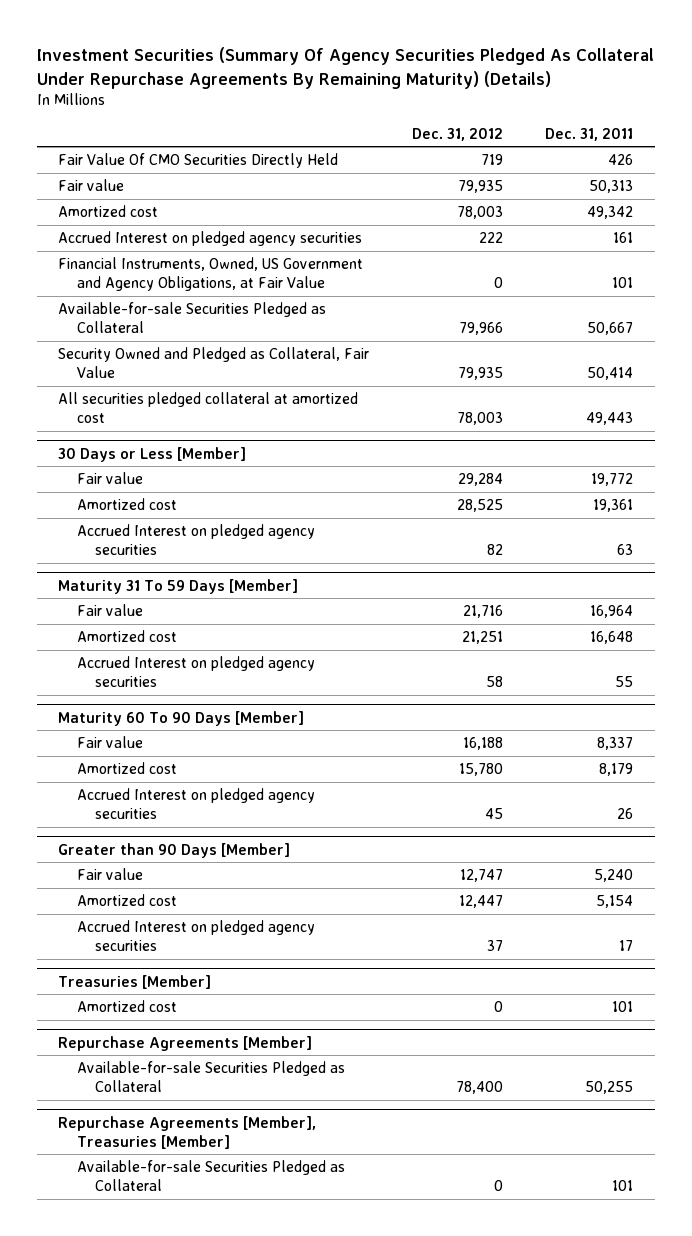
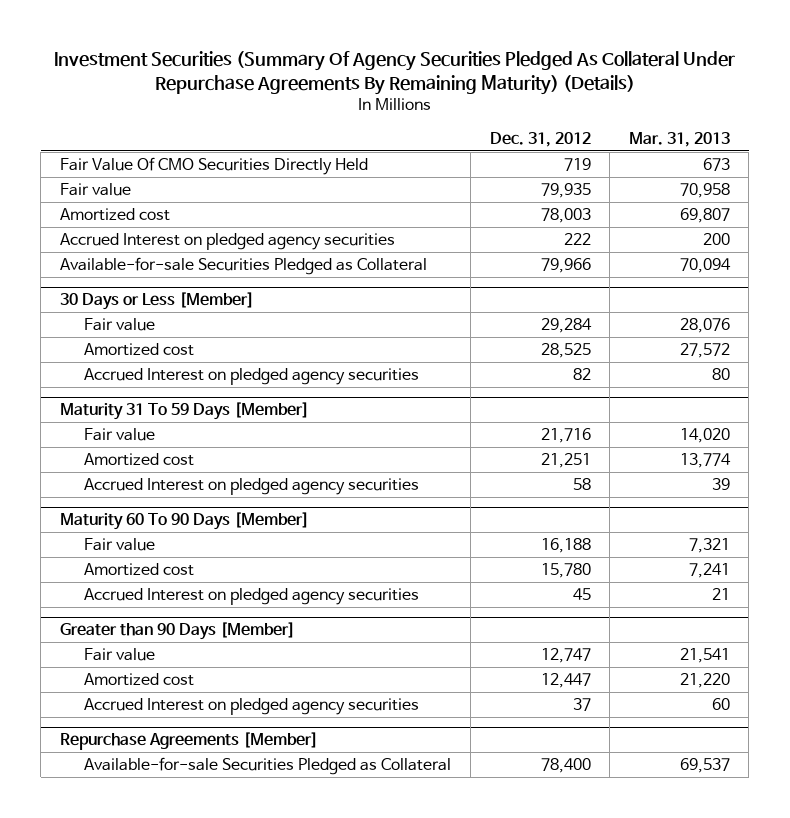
- | Dec. 31, 2012 | Dec. 31, 2011
+ | Dec. 31, 2012 | Mar. 31, 2013
- Financial Instruments, Owned, US Government and Agency Obligations, at Fair Value | 0 | 101
- Security Owned and Pledged as Collateral, Fair Value | 79,935 | 50,414
- All securities pledged collateral at amortized cost | 78,003 | 49,443
- Treasuries [Member]
- Amortized cost | 0 | 101
- Repurchase Agreements [Member], Treasuries [Member]
- Available-for-sale Securities Pledged as Collateral | 0 | 101

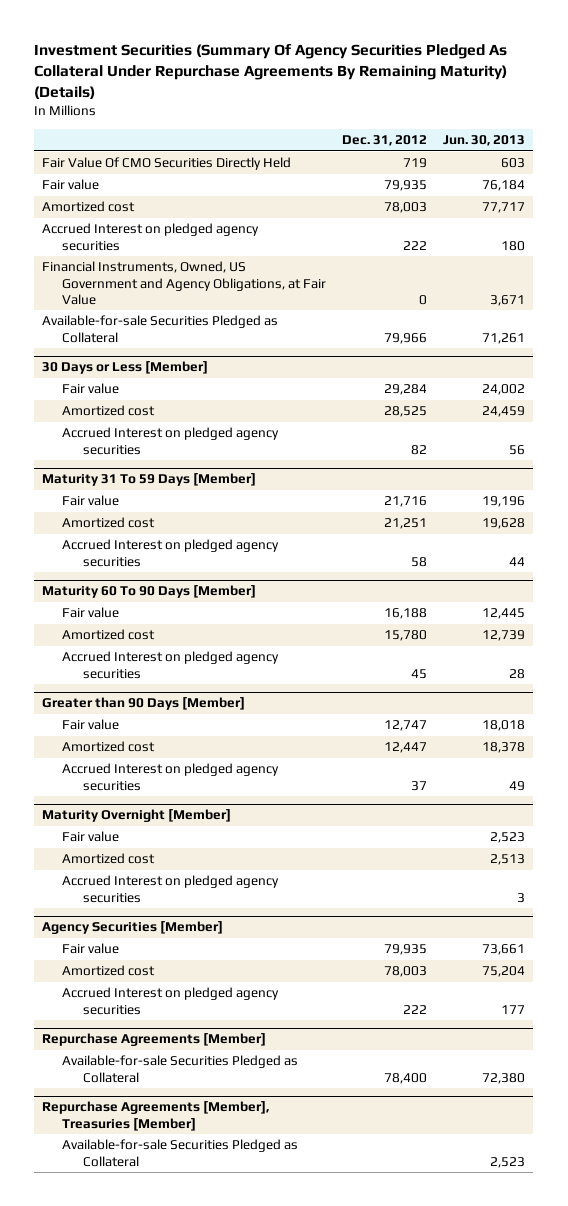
- | Dec. 31, 2012 | Mar. 31, 2013
+ | Dec. 31, 2012 | Jun. 30, 2013
+ Financial Instruments, Owned, US Government and Agency Obligations, at Fair Value | 0 | 3,671
+ Maturity Overnight [Member]
+ Fair value | | 2,523
+ Amortized cost | | 2,513
+ Accrued Interest on pledged agency securities | | 3
+ Agency Securities [Member]
+ Fair value | 79,935 | 73,661
+ Amortized cost | 78,003 | 75,204
+ Accrued Interest on pledged agency securities | 222 | 177
+ Repurchase Agreements [Member], Treasuries [Member]
+ Available-for-sale Securities Pledged as Collateral | | 2,523

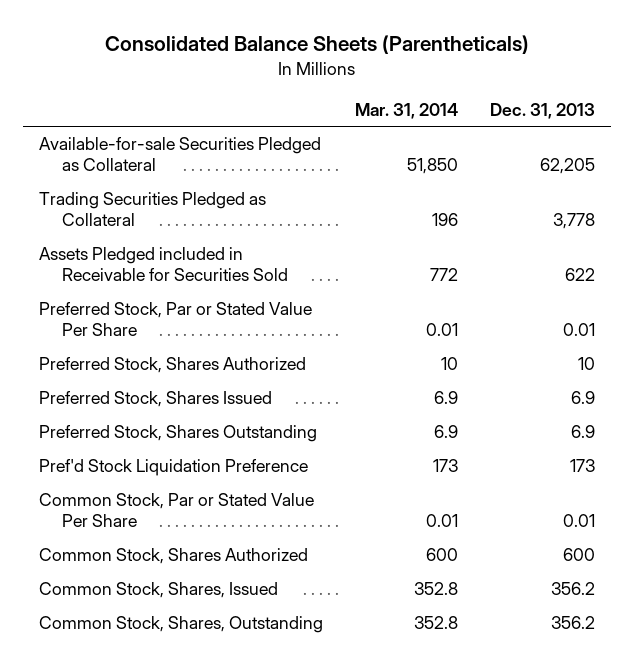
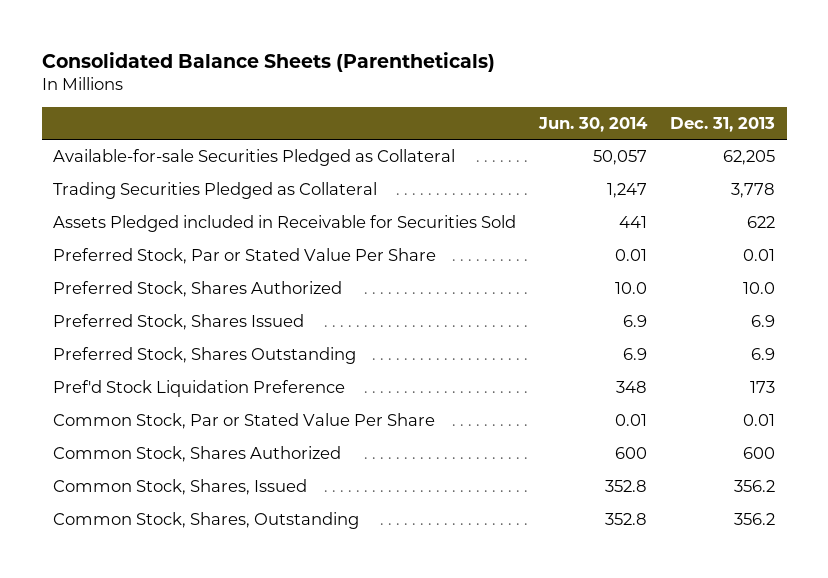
- | Mar. 31, 2014 | Dec. 31, 2013
+ | Jun. 30, 2014 | Dec. 31, 2013
- Preferred Stock, Shares Authorized | 10 | 10
+ Preferred Stock, Shares Authorized | 10.0 | 10.0

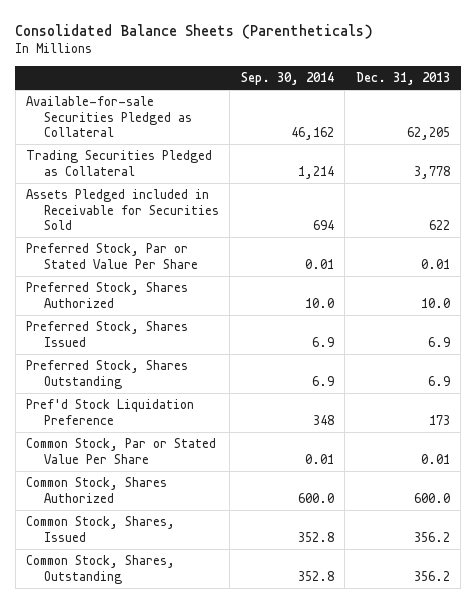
- | Jun. 30, 2014 | Dec. 31, 2013
+ | Sep. 30, 2014 | Dec. 31, 2013
- Common Stock, Shares Authorized | 600 | 600
+ Common Stock, Shares Authorized | 600.0 | 600.0

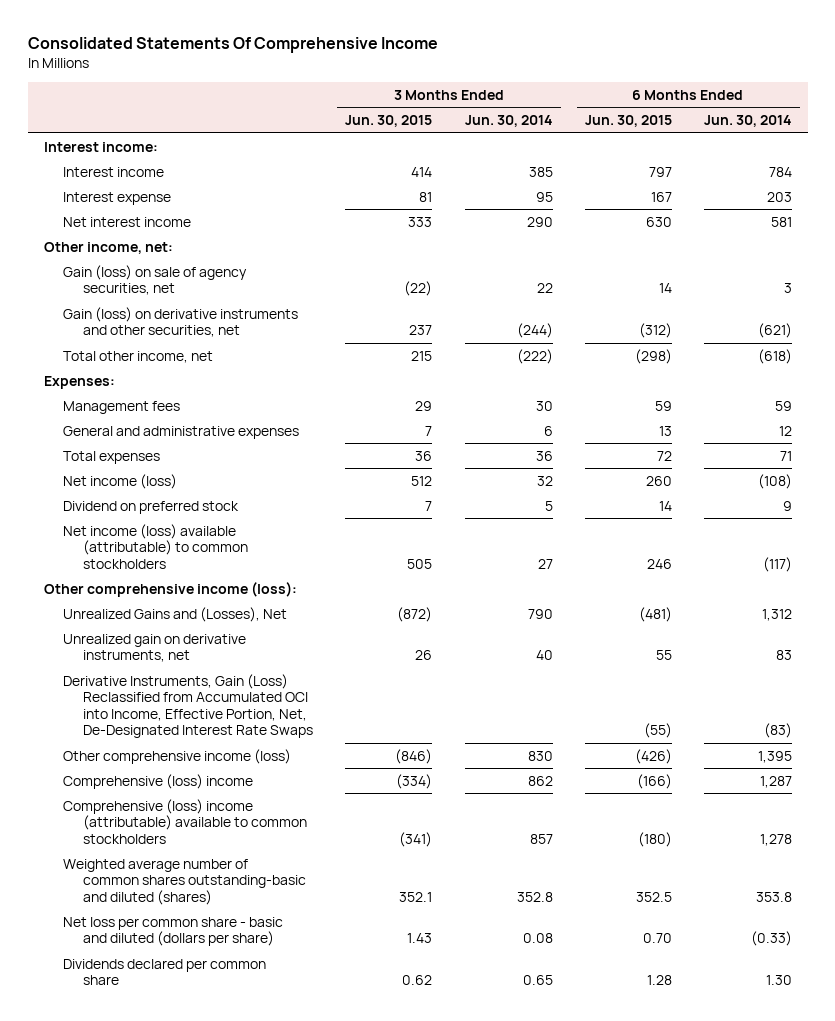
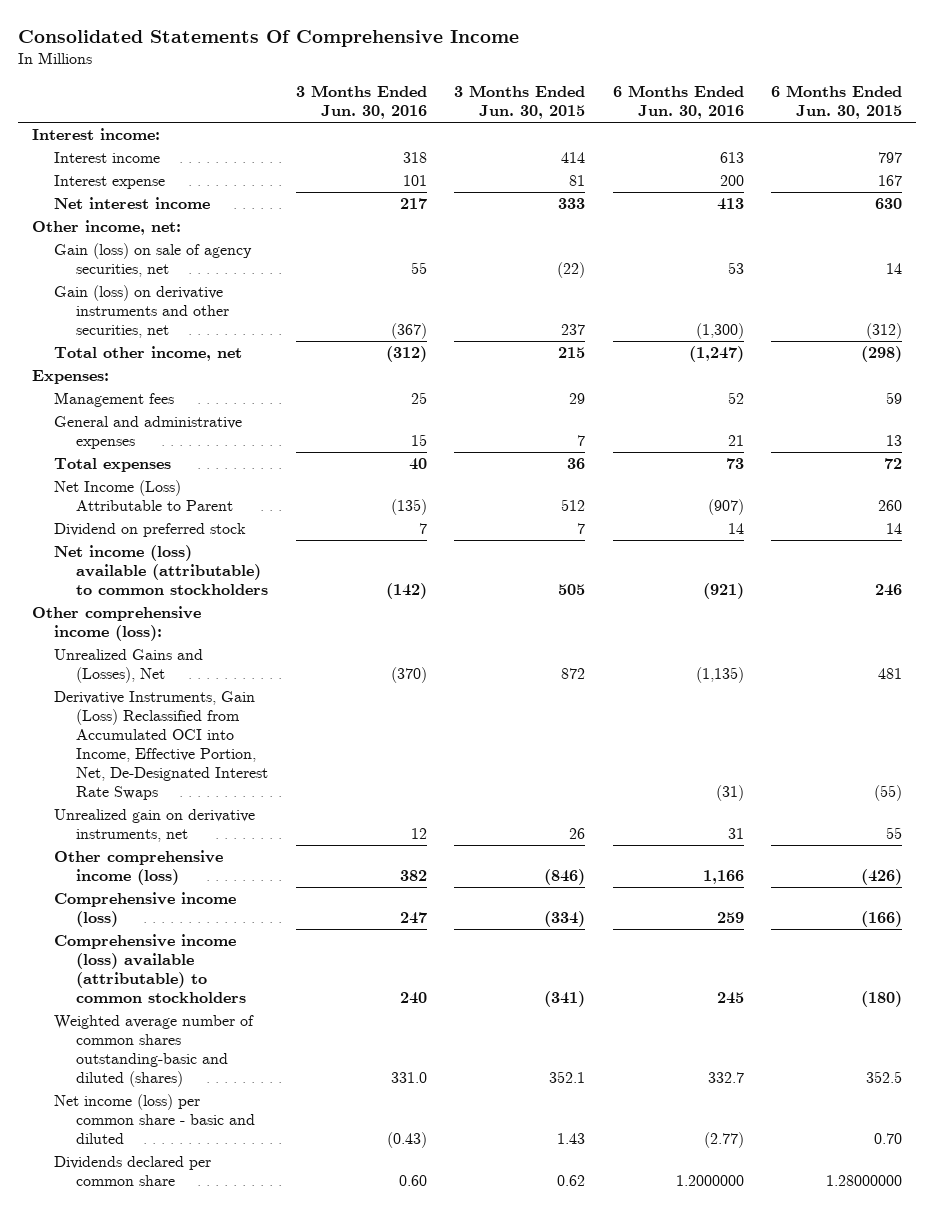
- | 3 Months Ended Jun. 30, 2015 | 3 Months Ended Jun. 30, 2014 | 6 Months Ended Jun. 30, 2015 | 6 Months Ended Jun. 30, 2014
+ | 3 Months Ended Jun. 30, 2016 | 3 Months Ended Jun. 30, 2015 | 6 Months Ended Jun. 30, 2016 | 6 Months Ended Jun. 30, 2015
- Net income (loss) | 512 | 32 | 260 | (108)
+ Net Income (Loss) Attributable to Parent | (135) | 512 | (907) | 260
- Unrealized Gains and (Losses), Net | (872) | 790 | (481) | 1,312
+ Unrealized Gains and (Losses), Net | (370) | 872 | (1,135) | 481
moved down: Unrealized gain on derivative instruments, net | 12 | 26 | 31 | 55
- Comprehensive (loss) income | (334) | 862 | (166) | 1,287
- Comprehensive (loss) income (attributable) available to common stockholders | (341) | 857 | (180) | 1,278
+ Comprehensive income (loss) | 247 | (334) | 259 | (166)
+ Comprehensive income (loss) available (attributable) to common stockholders | 240 | (341) | 245 | (180)
- Net loss per common share - basic and diluted (dollars per share) | 1.43 | 0.08 | 0.70 | (0.33)
- Dividends declared per common share | 0.62 | 0.65 | 1.28 | 1.30
+ Net income (loss) per common share - basic and diluted | (0.43) | 1.43 | (2.77) | 0.70
+ Dividends declared per common share | 0.60 | 0.62 | 1.2000000 | 1.28000000

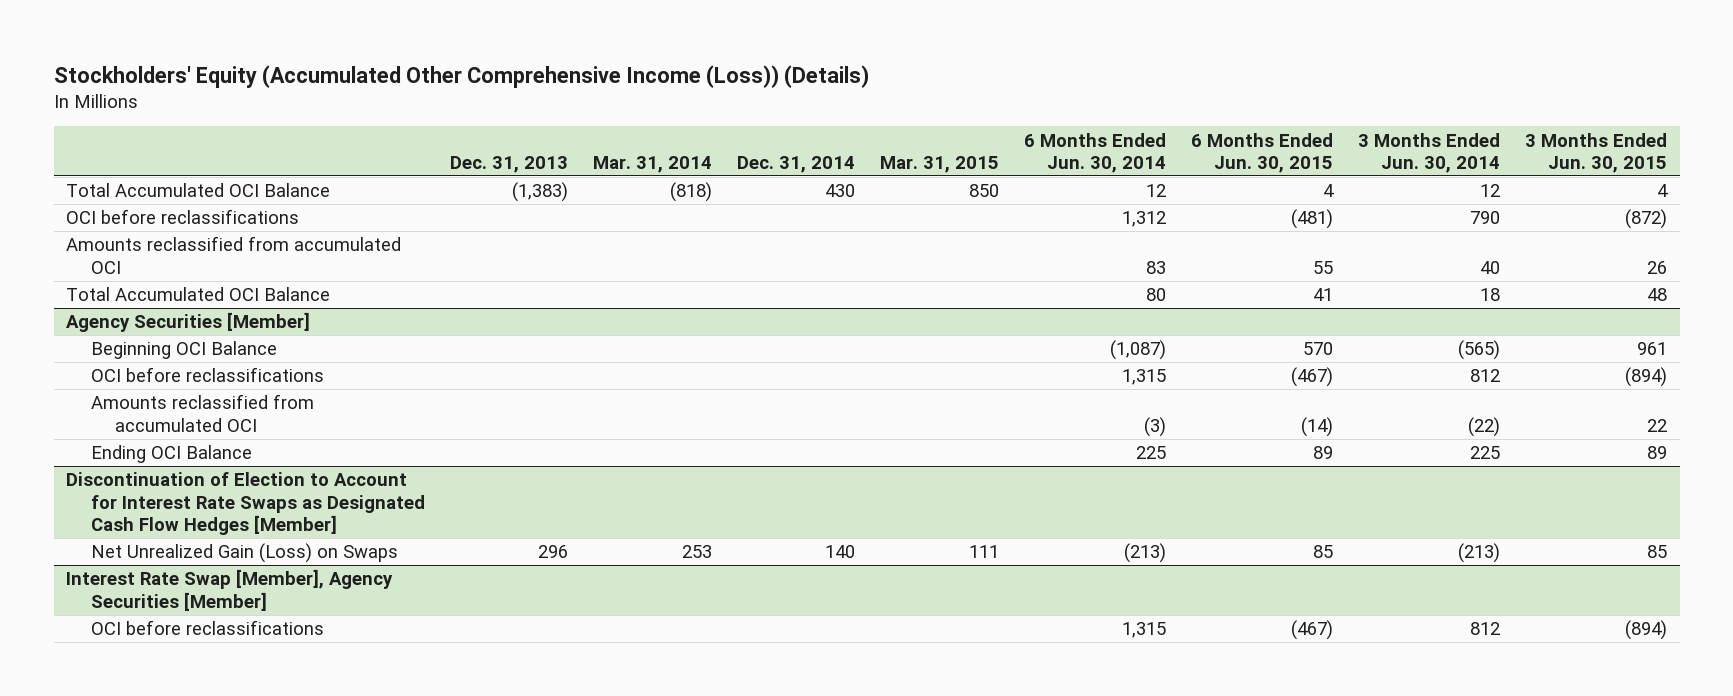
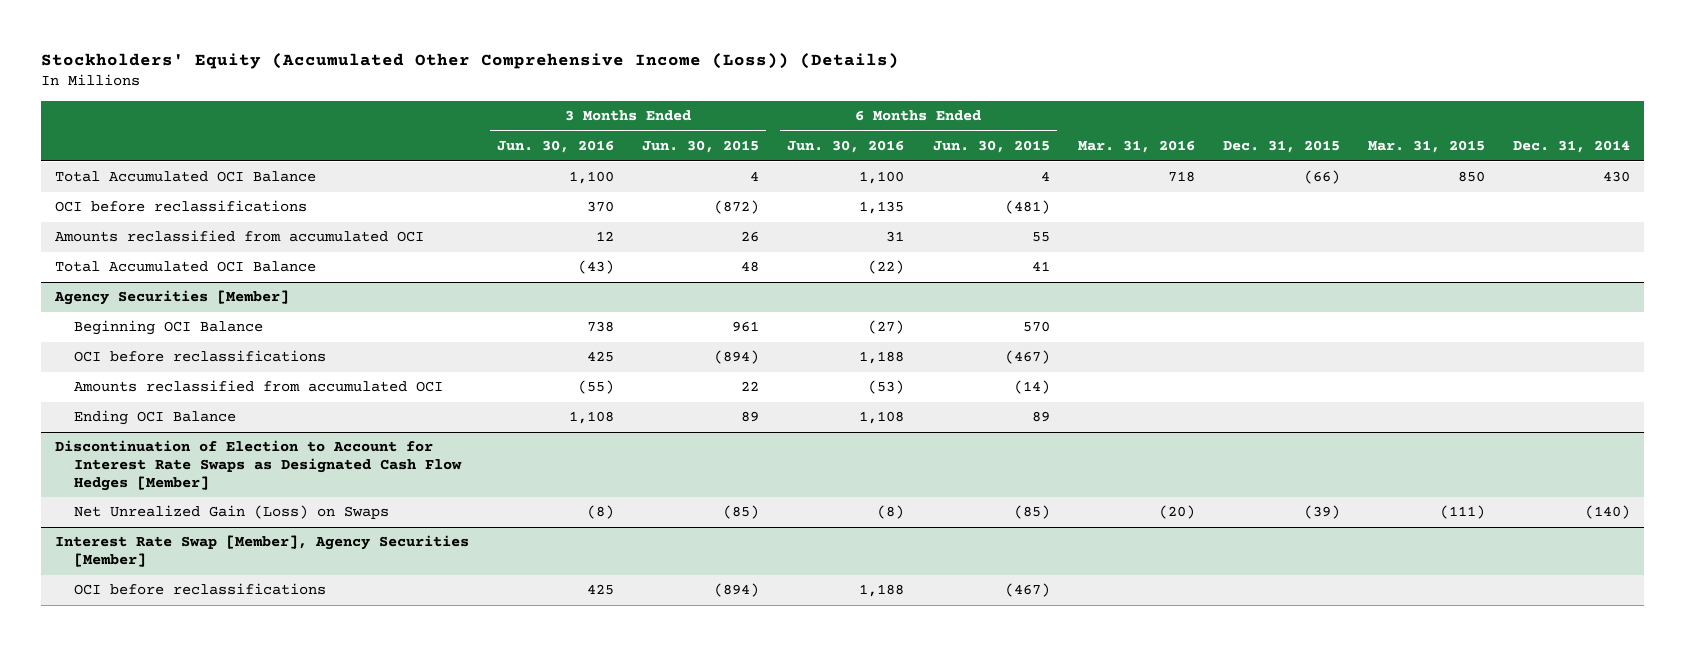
- | Dec. 31, 2013 | Mar. 31, 2014 | Dec. 31, 2014 | Mar. 31, 2015 | 6 Months Ended Jun. 30, 2014 | 6 Months Ended Jun. 30, 2015 | 3 Months Ended Jun. 30, 2014 | 3 Months Ended Jun. 30, 2015
+ | 3 Months Ended Jun. 30, 2016 | 3 Months Ended Jun. 30, 2015 | 6 Months Ended Jun. 30, 2016 | 6 Months Ended Jun. 30, 2015 | Mar. 31, 2016 | Dec. 31, 2015 | Mar. 31, 2015 | Dec. 31, 2014
@ Discontinuation of Election to Account for Interest Rate Swaps as Designated Cash Flow Hedges [Member]
- Net Unrealized Gain (Loss) on Swaps | 296 | 253 | 140 | 111 | (213) | 85 | (213) | 85
+ Net Unrealized Gain (Loss) on Swaps | (8) | (85) | (8) | (85) | (20) | (39) | (111) | (140)

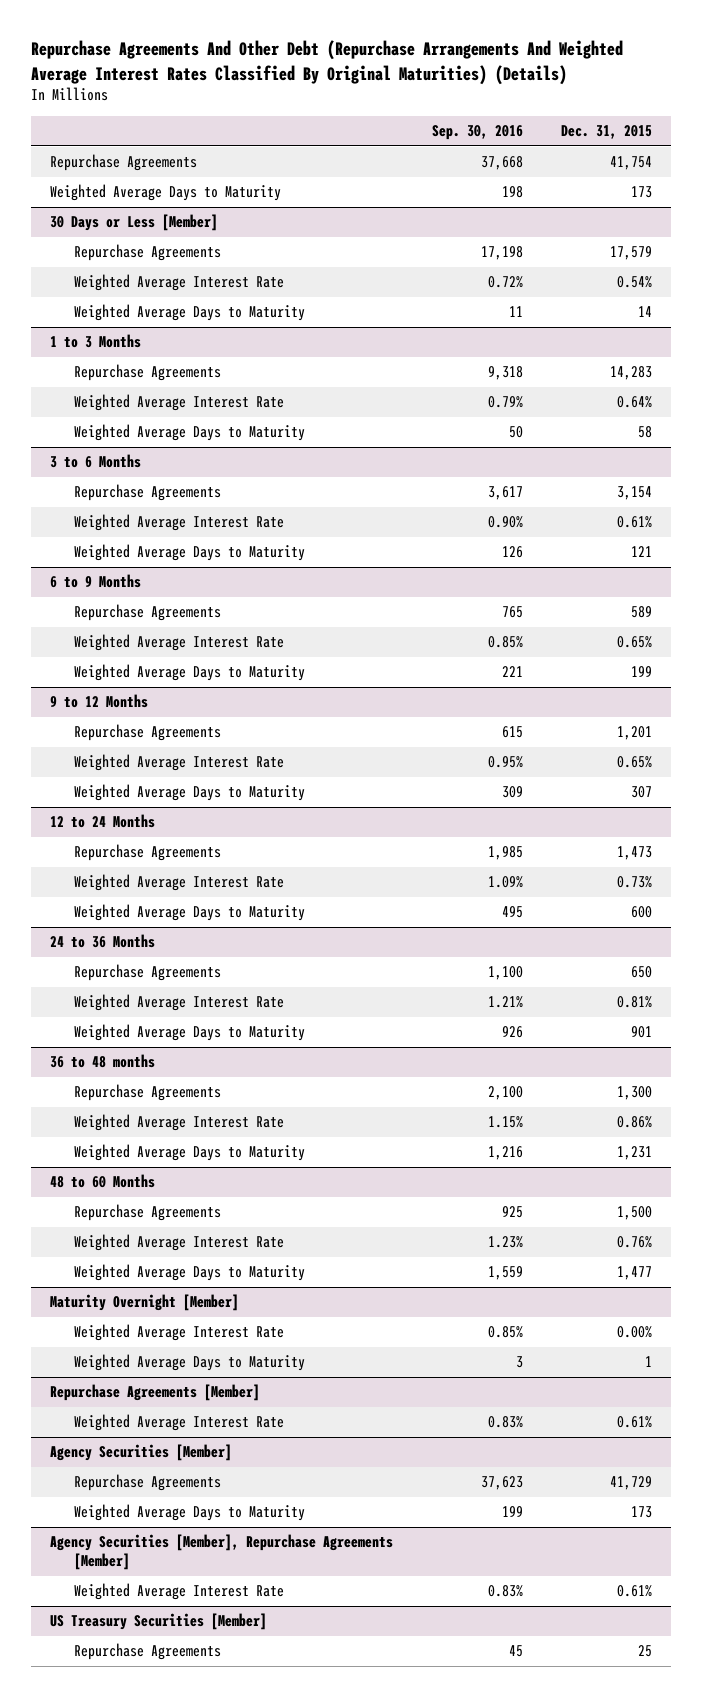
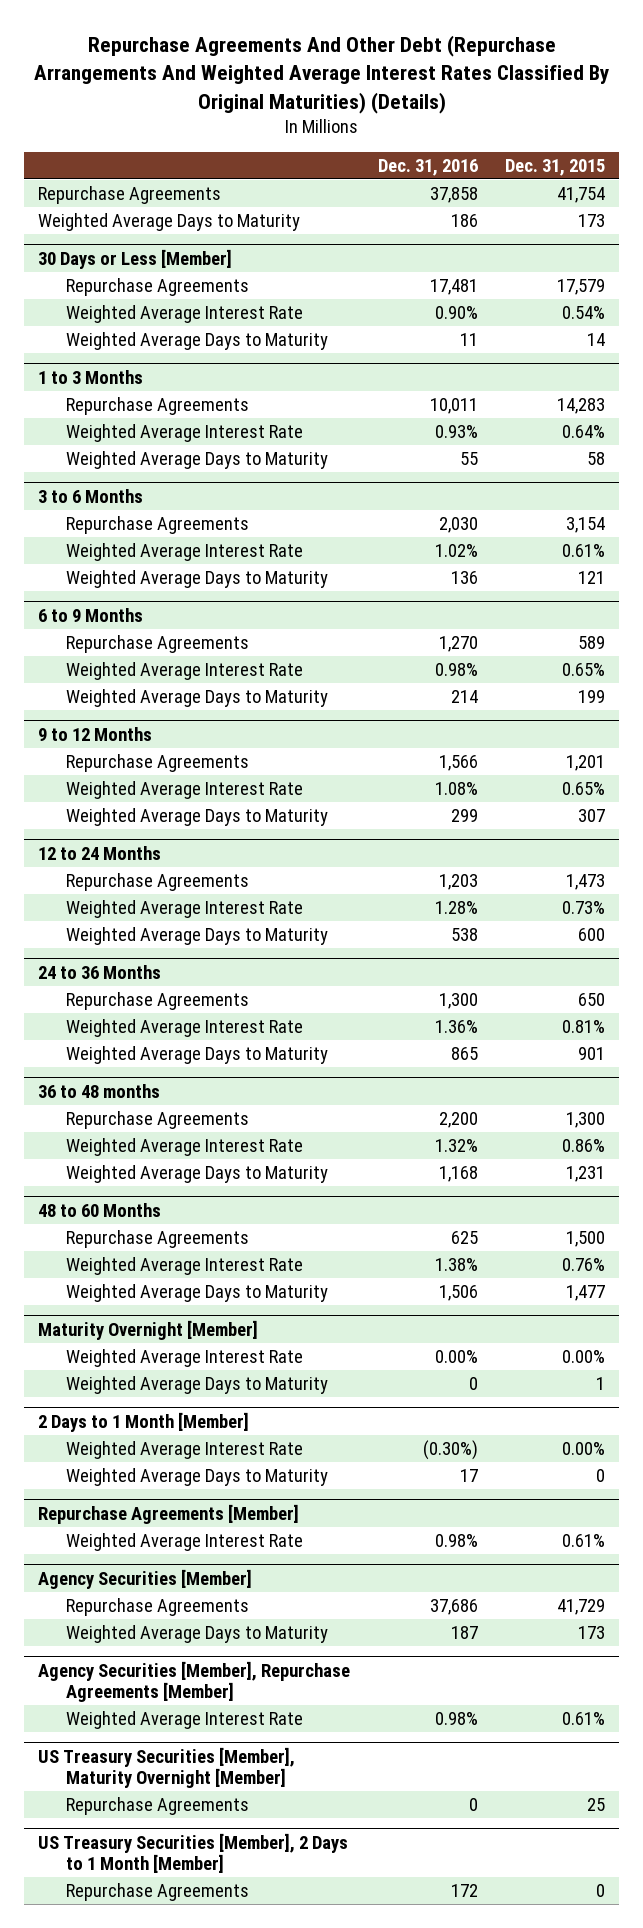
- | Sep. 30, 2016 | Dec. 31, 2015
+ | Dec. 31, 2016 | Dec. 31, 2015
+ 2 Days to 1 Month [Member]
+ Weighted Average Interest Rate | (0.30%) | 0.00%
+ Weighted Average Days to Maturity | 17 | 0
- US Treasury Securities [Member]
+ US Treasury Securities [Member], Maturity Overnight [Member]
+ US Treasury Securities [Member], 2 Days to 1 Month [Member]
+ Repurchase Agreements | 172 | 0

